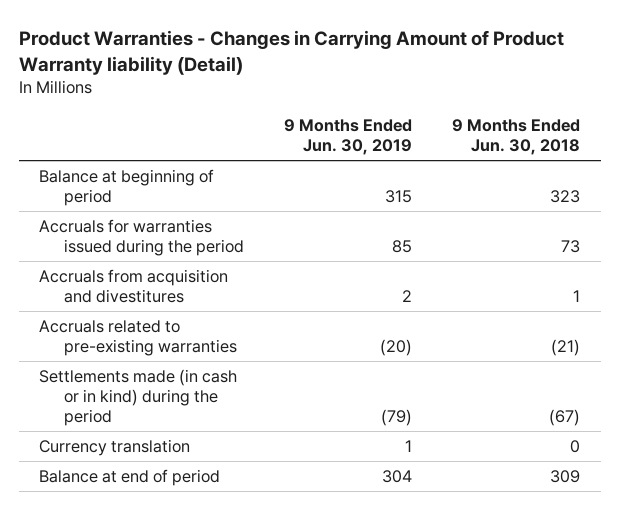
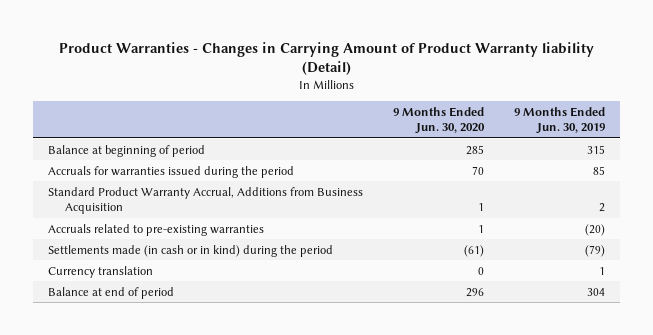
- | 9 Months Ended Jun. 30, 2019 | 9 Months Ended Jun. 30, 2018
+ | 9 Months Ended Jun. 30, 2020 | 9 Months Ended Jun. 30, 2019
- Accruals from acquisition and divestitures | 2 | 1
+ Standard Product Warranty Accrual, Additions from Business Acquisition | 1 | 2

